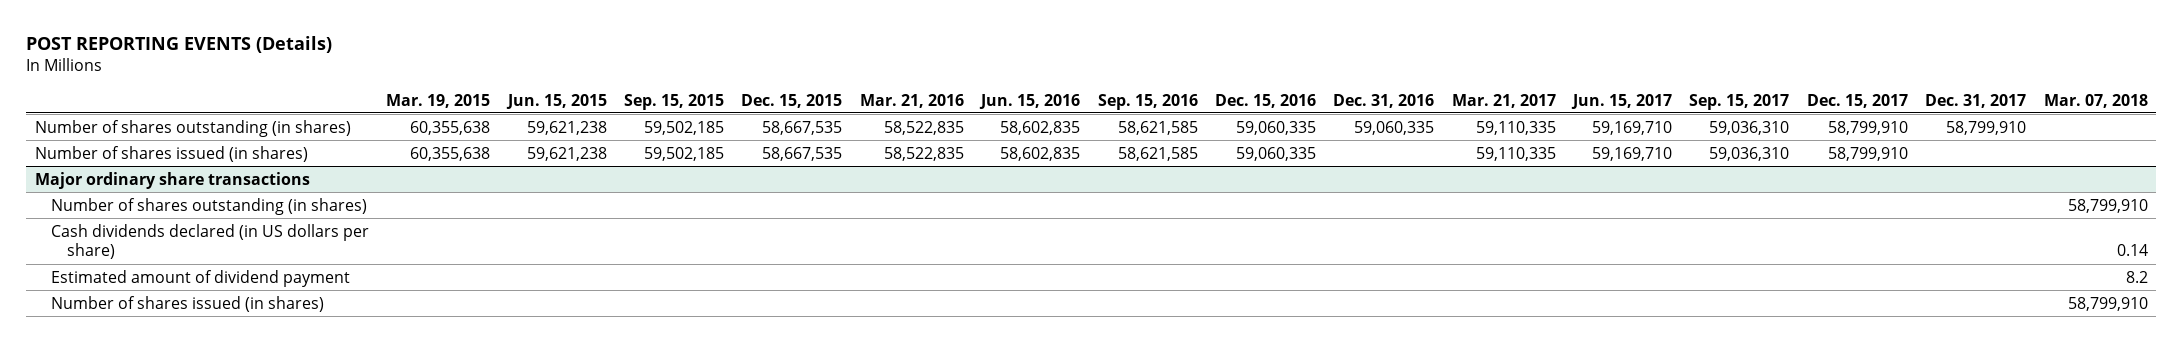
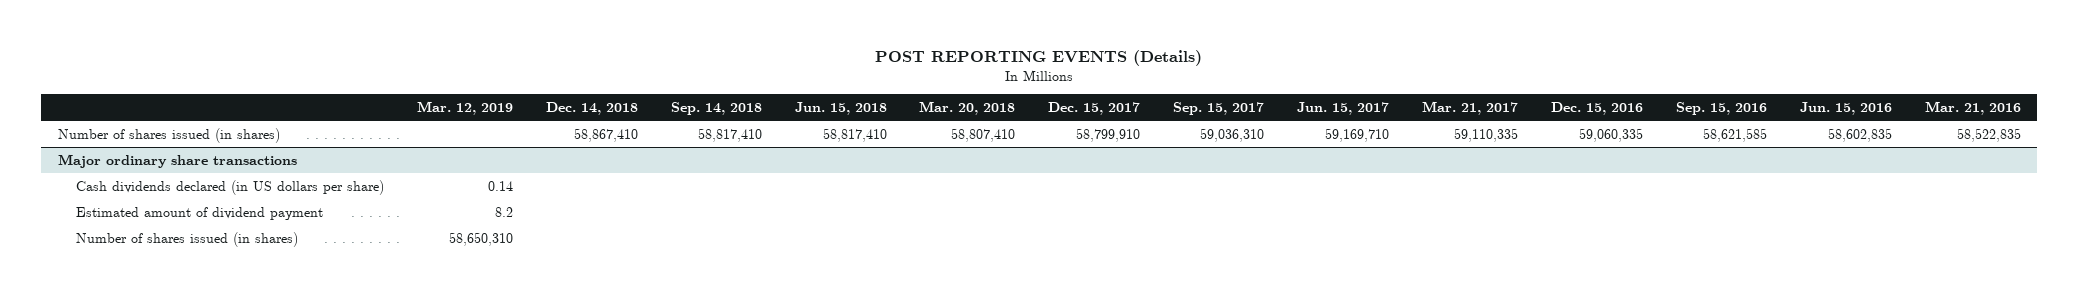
- | Mar. 19, 2015 | Jun. 15, 2015 | Sep. 15, 2015 | Dec. 15, 2015 | Mar. 21, 2016 | Jun. 15, 2016 | Sep. 15, 2016 | Dec. 15, 2016 | Dec. 31, 2016 | Mar. 21, 2017 | Jun. 15, 2017 | Sep. 15, 2017 | Dec. 15, 2017 | Dec. 31, 2017 | Mar. 07, 2018
+ | Mar. 12, 2019 | Dec. 14, 2018 | Sep. 14, 2018 | Jun. 15, 2018 | Mar. 20, 2018 | Dec. 15, 2017 | Sep. 15, 2017 | Jun. 15, 2017 | Mar. 21, 2017 | Dec. 15, 2016 | Sep. 15, 2016 | Jun. 15, 2016 | Mar. 21, 2016
- Number of shares outstanding (in shares) | 60,355,638 | 59,621,238 | 59,502,185 | 58,667,535 | 58,522,835 | 58,602,835 | 58,621,585 | 59,060,335 | 59,060,335 | 59,110,335 | 59,169,710 | 59,036,310 | 58,799,910 | 58,799,910 |
@ Major ordinary share transactions
- Number of shares outstanding (in shares) | | | | | | | | | | | | | | | 58,799,910

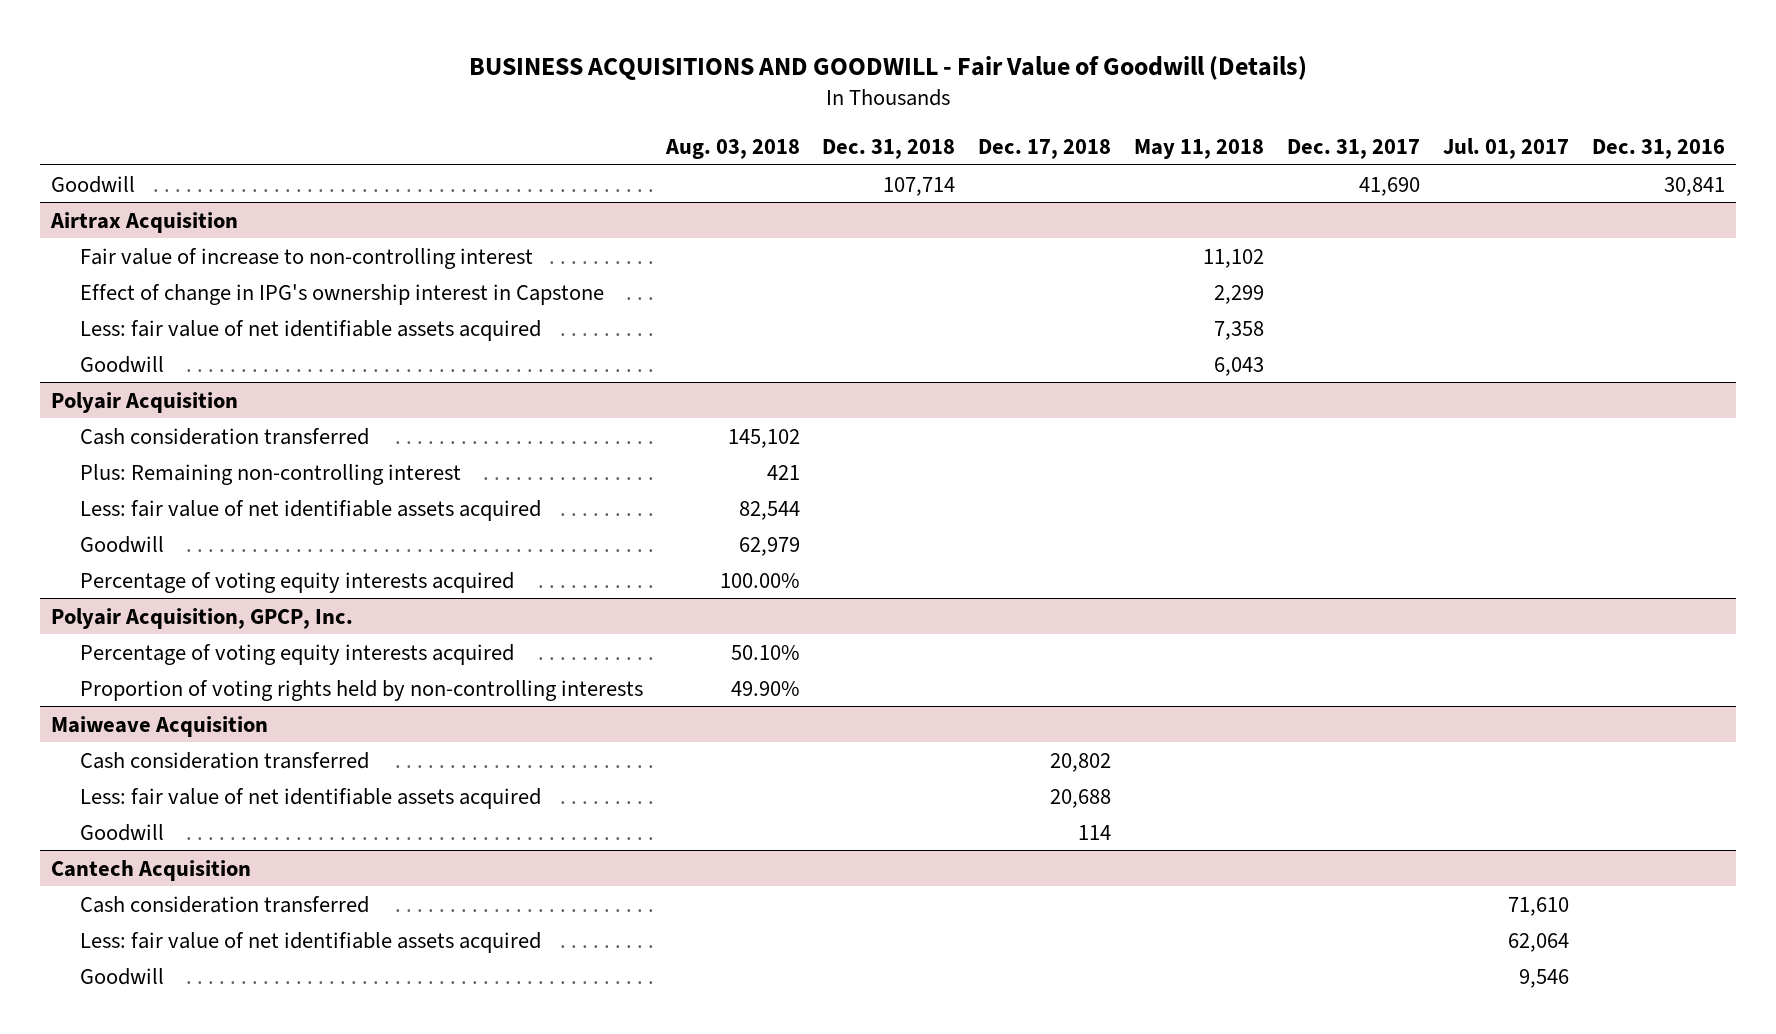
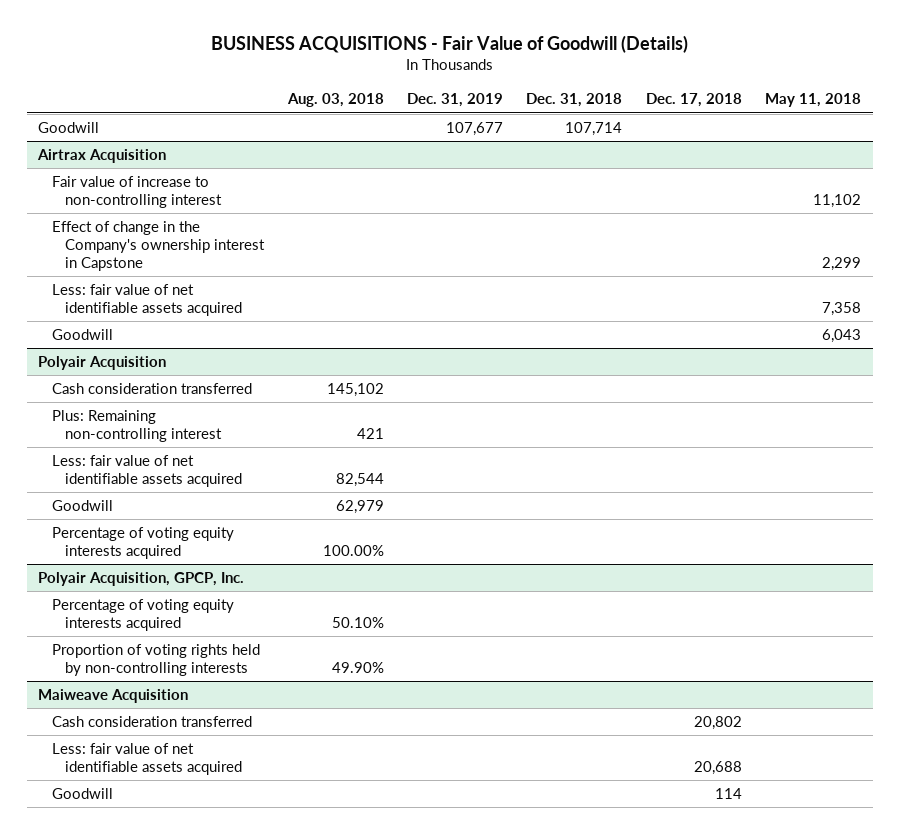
- BUSINESS ACQUISITIONS AND GOODWILL - Fair Value of Goodwill (Details)
+ BUSINESS ACQUISITIONS - Fair Value of Goodwill (Details)
- | Aug. 03, 2018 | Dec. 31, 2018 | Dec. 17, 2018 | May 11, 2018 | Dec. 31, 2017 | Jul. 01, 2017 | Dec. 31, 2016
+ | Aug. 03, 2018 | Dec. 31, 2019 | Dec. 31, 2018 | Dec. 17, 2018 | May 11, 2018
@ Airtrax Acquisition
- Effect of change in IPG's ownership interest in Capstone | | | | 2,299 | | |
+ Effect of change in the Company's ownership interest in Capstone | | | | | 2,299
- Cantech Acquisition
- Cash consideration transferred | | | | | | 71,610 |
- Less: fair value of net identifiable assets acquired | | | | | | 62,064 |
- Goodwill | | | | | | 9,546 |

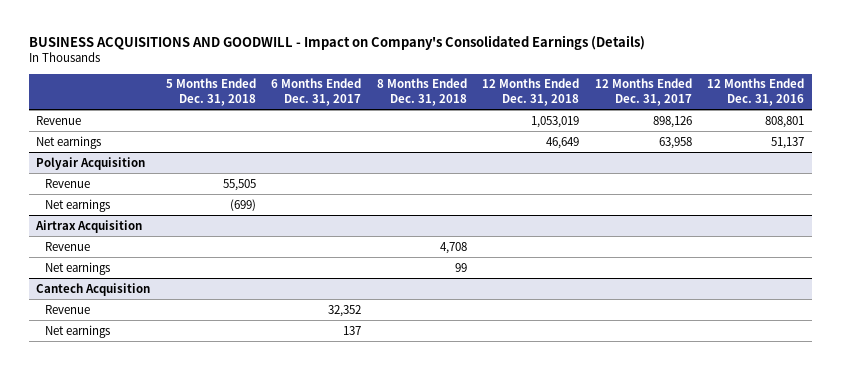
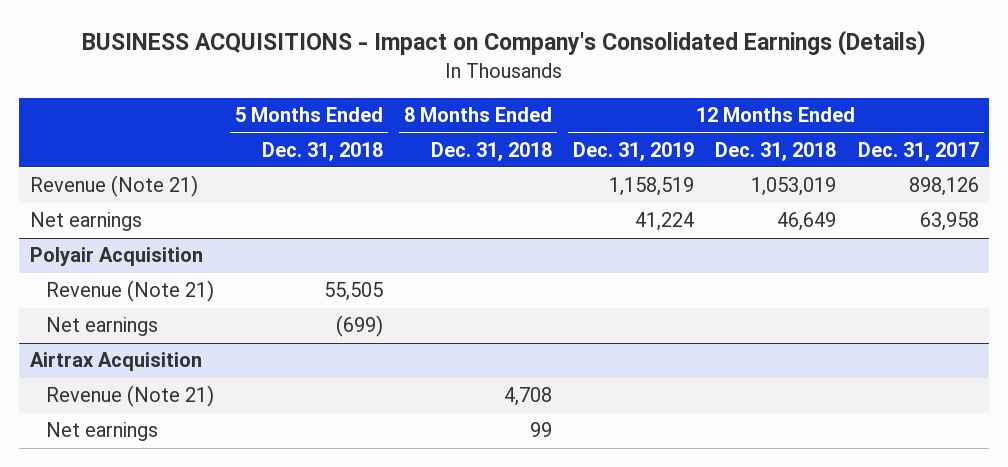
- BUSINESS ACQUISITIONS AND GOODWILL - Impact on Company's Consolidated Earnings (Details)
+ BUSINESS ACQUISITIONS - Impact on Company's Consolidated Earnings (Details)
- | 5 Months Ended Dec. 31, 2018 | 6 Months Ended Dec. 31, 2017 | 8 Months Ended Dec. 31, 2018 | 12 Months Ended Dec. 31, 2018 | 12 Months Ended Dec. 31, 2017 | 12 Months Ended Dec. 31, 2016
+ | 5 Months Ended Dec. 31, 2018 | 8 Months Ended Dec. 31, 2018 | 12 Months Ended Dec. 31, 2019 | 12 Months Ended Dec. 31, 2018 | 12 Months Ended Dec. 31, 2017
- Revenue | | | | 1,053,019 | 898,126 | 808,801
+ Revenue (Note 21) | | | 1,158,519 | 1,053,019 | 898,126
@ Polyair Acquisition
- Revenue | 55,505 | | | | |
+ Revenue (Note 21) | 55,505 | | | |
@ Airtrax Acquisition
- Revenue | | | 4,708 | | |
+ Revenue (Note 21) | | 4,708 | | |
- Cantech Acquisition
- Revenue | | 32,352 | | | |
- Net earnings | | 137 | | | |

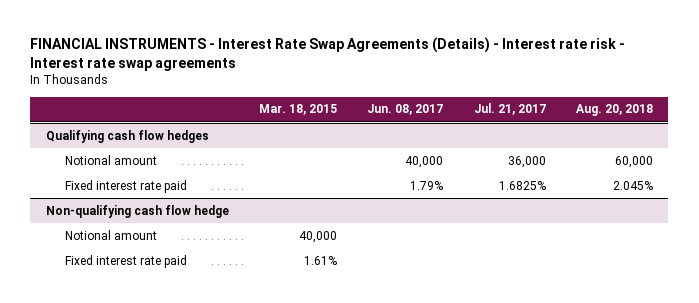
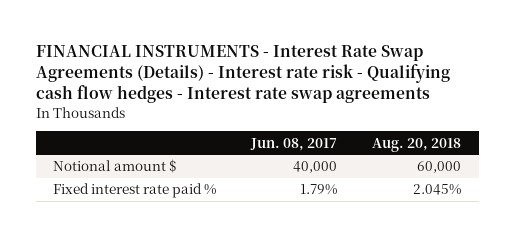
- FINANCIAL INSTRUMENTS - Interest Rate Swap Agreements (Details) - Interest rate risk - Interest rate swap agreements
+ FINANCIAL INSTRUMENTS - Interest Rate Swap Agreements (Details) - Interest rate risk - Qualifying cash flow hedges - Interest rate swap agreements
- | Mar. 18, 2015 | Jun. 08, 2017 | Jul. 21, 2017 | Aug. 20, 2018
+ | Jun. 08, 2017 | Aug. 20, 2018
- Qualifying cash flow hedges
- Notional amount | | 40,000 | 36,000 | 60,000
- Fixed interest rate paid | | 1.79% | 1.6825% | 2.045%
- Non-qualifying cash flow hedge
- Notional amount | 40,000 | | |
- Fixed interest rate paid | 1.61% | | |
+ Notional amount $ | 40,000 | 60,000
+ Fixed interest rate paid % | 1.79% | 2.045%

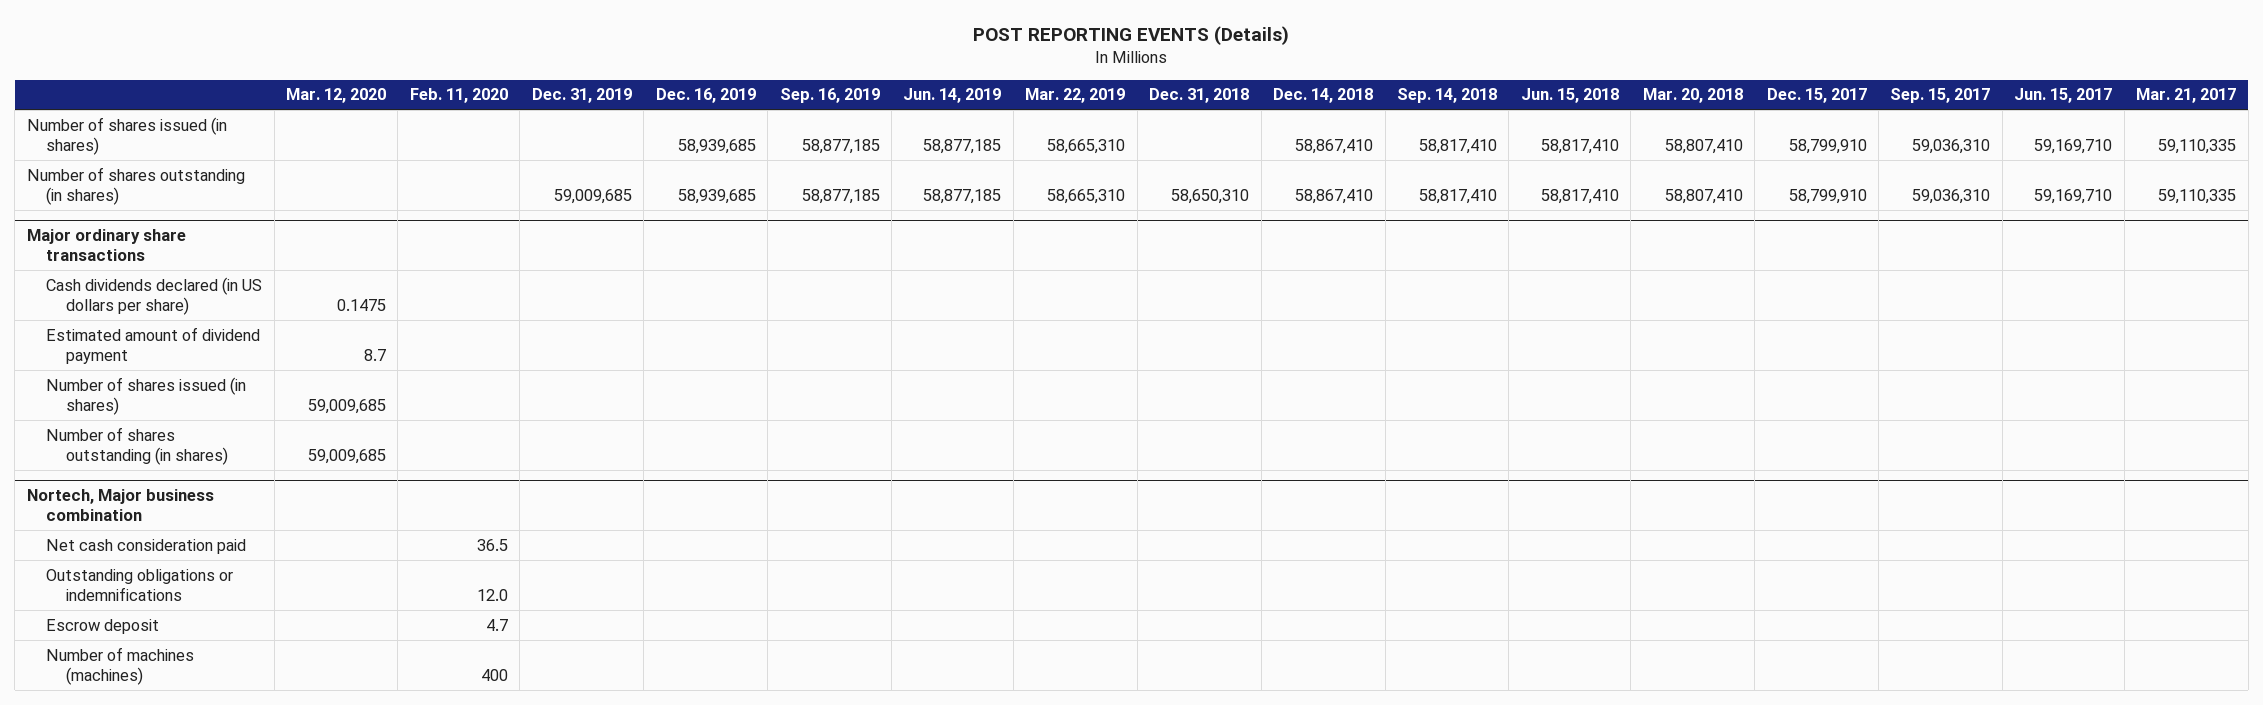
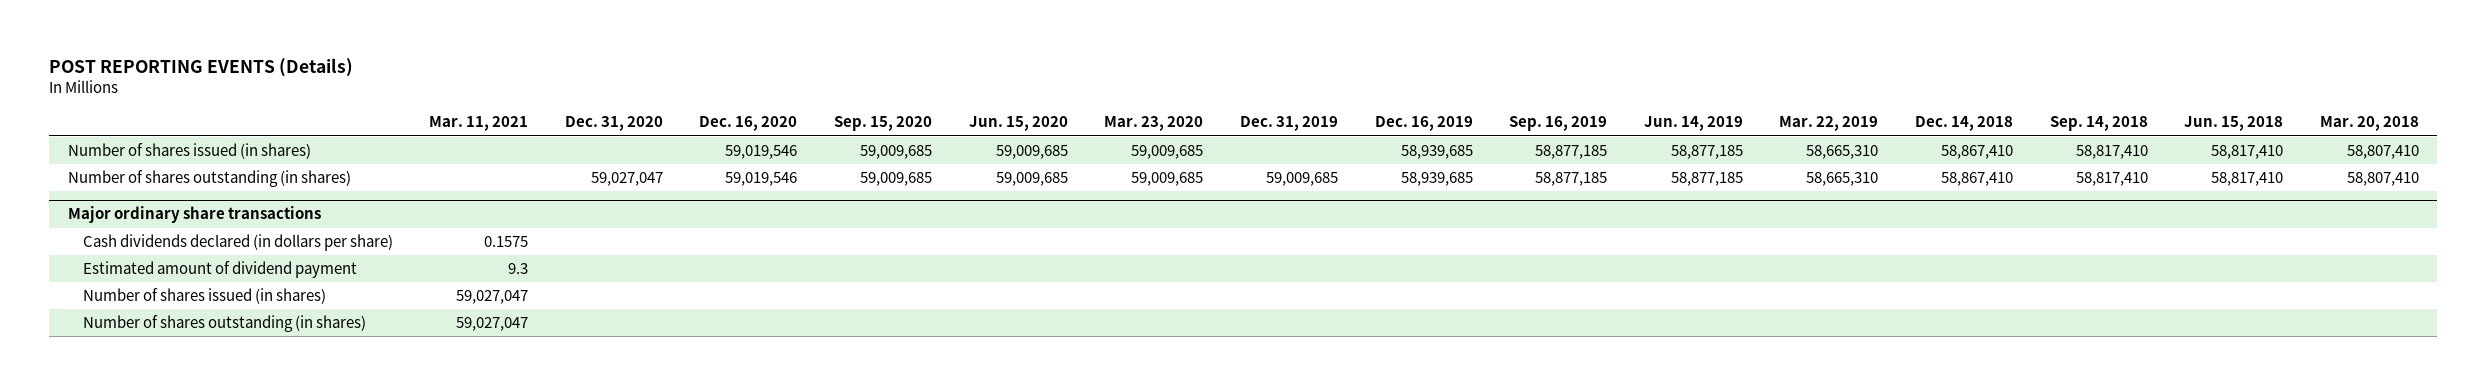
- | Mar. 12, 2020 | Feb. 11, 2020 | Dec. 31, 2019 | Dec. 16, 2019 | Sep. 16, 2019 | Jun. 14, 2019 | Mar. 22, 2019 | Dec. 31, 2018 | Dec. 14, 2018 | Sep. 14, 2018 | Jun. 15, 2018 | Mar. 20, 2018 | Dec. 15, 2017 | Sep. 15, 2017 | Jun. 15, 2017 | Mar. 21, 2017
+ | Mar. 11, 2021 | Dec. 31, 2020 | Dec. 16, 2020 | Sep. 15, 2020 | Jun. 15, 2020 | Mar. 23, 2020 | Dec. 31, 2019 | Dec. 16, 2019 | Sep. 16, 2019 | Jun. 14, 2019 | Mar. 22, 2019 | Dec. 14, 2018 | Sep. 14, 2018 | Jun. 15, 2018 | Mar. 20, 2018
@ Major ordinary share transactions
- Cash dividends declared (in US dollars per share) | 0.1475 | | | | | | | | | | | | | | |
+ Cash dividends declared (in dollars per share) | 0.1575 | | | | | | | | | | | | | |
- Nortech, Major business combination
- Net cash consideration paid | | 36.5 | | | | | | | | | | | | | |
- Outstanding obligations or indemnifications | | 12.0 | | | | | | | | | | | | | |
- Escrow deposit | | 4.7 | | | | | | | | | | | | | |
- Number of machines (machines) | | 400 | | | | | | | | | | | | | |

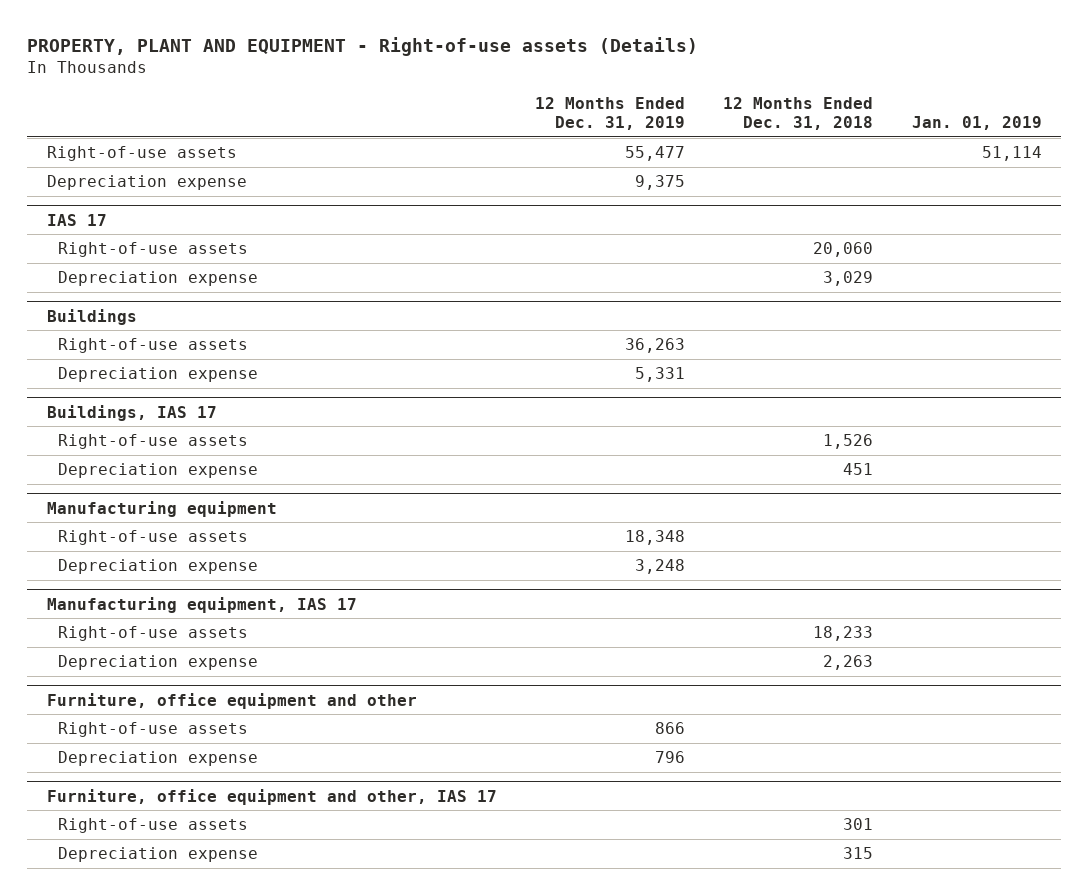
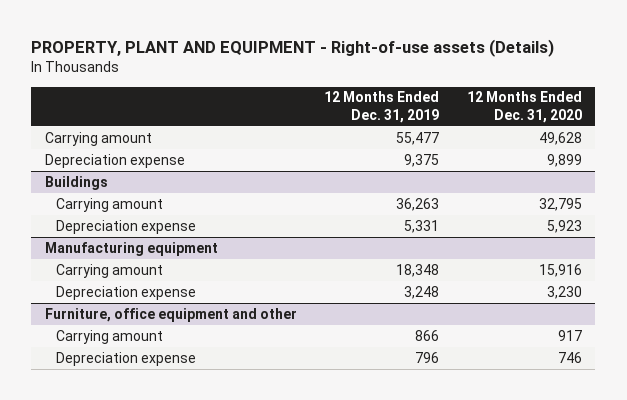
- | 12 Months Ended Dec. 31, 2019 | 12 Months Ended Dec. 31, 2018 | Jan. 01, 2019
+ | 12 Months Ended Dec. 31, 2019 | 12 Months Ended Dec. 31, 2020
- Right-of-use assets | 55,477 | | 51,114
+ Carrying amount | 55,477 | 49,628
- IAS 17
- Right-of-use assets | | 20,060 |
- Depreciation expense | | 3,029 |
@ Buildings
- Right-of-use assets | 36,263 | |
+ Carrying amount | 36,263 | 32,795
- Buildings, IAS 17
- Right-of-use assets | | 1,526 |
- Depreciation expense | | 451 |
@ Manufacturing equipment
- Right-of-use assets | 18,348 | |
+ Carrying amount | 18,348 | 15,916
- Manufacturing equipment, IAS 17
- Right-of-use assets | | 18,233 |
- Depreciation expense | | 2,263 |
@ Furniture, office equipment and other
- Right-of-use assets | 866 | |
+ Carrying amount | 866 | 917
- Furniture, office equipment and other, IAS 17
- Right-of-use assets | | 301 |
- Depreciation expense | | 315 |

